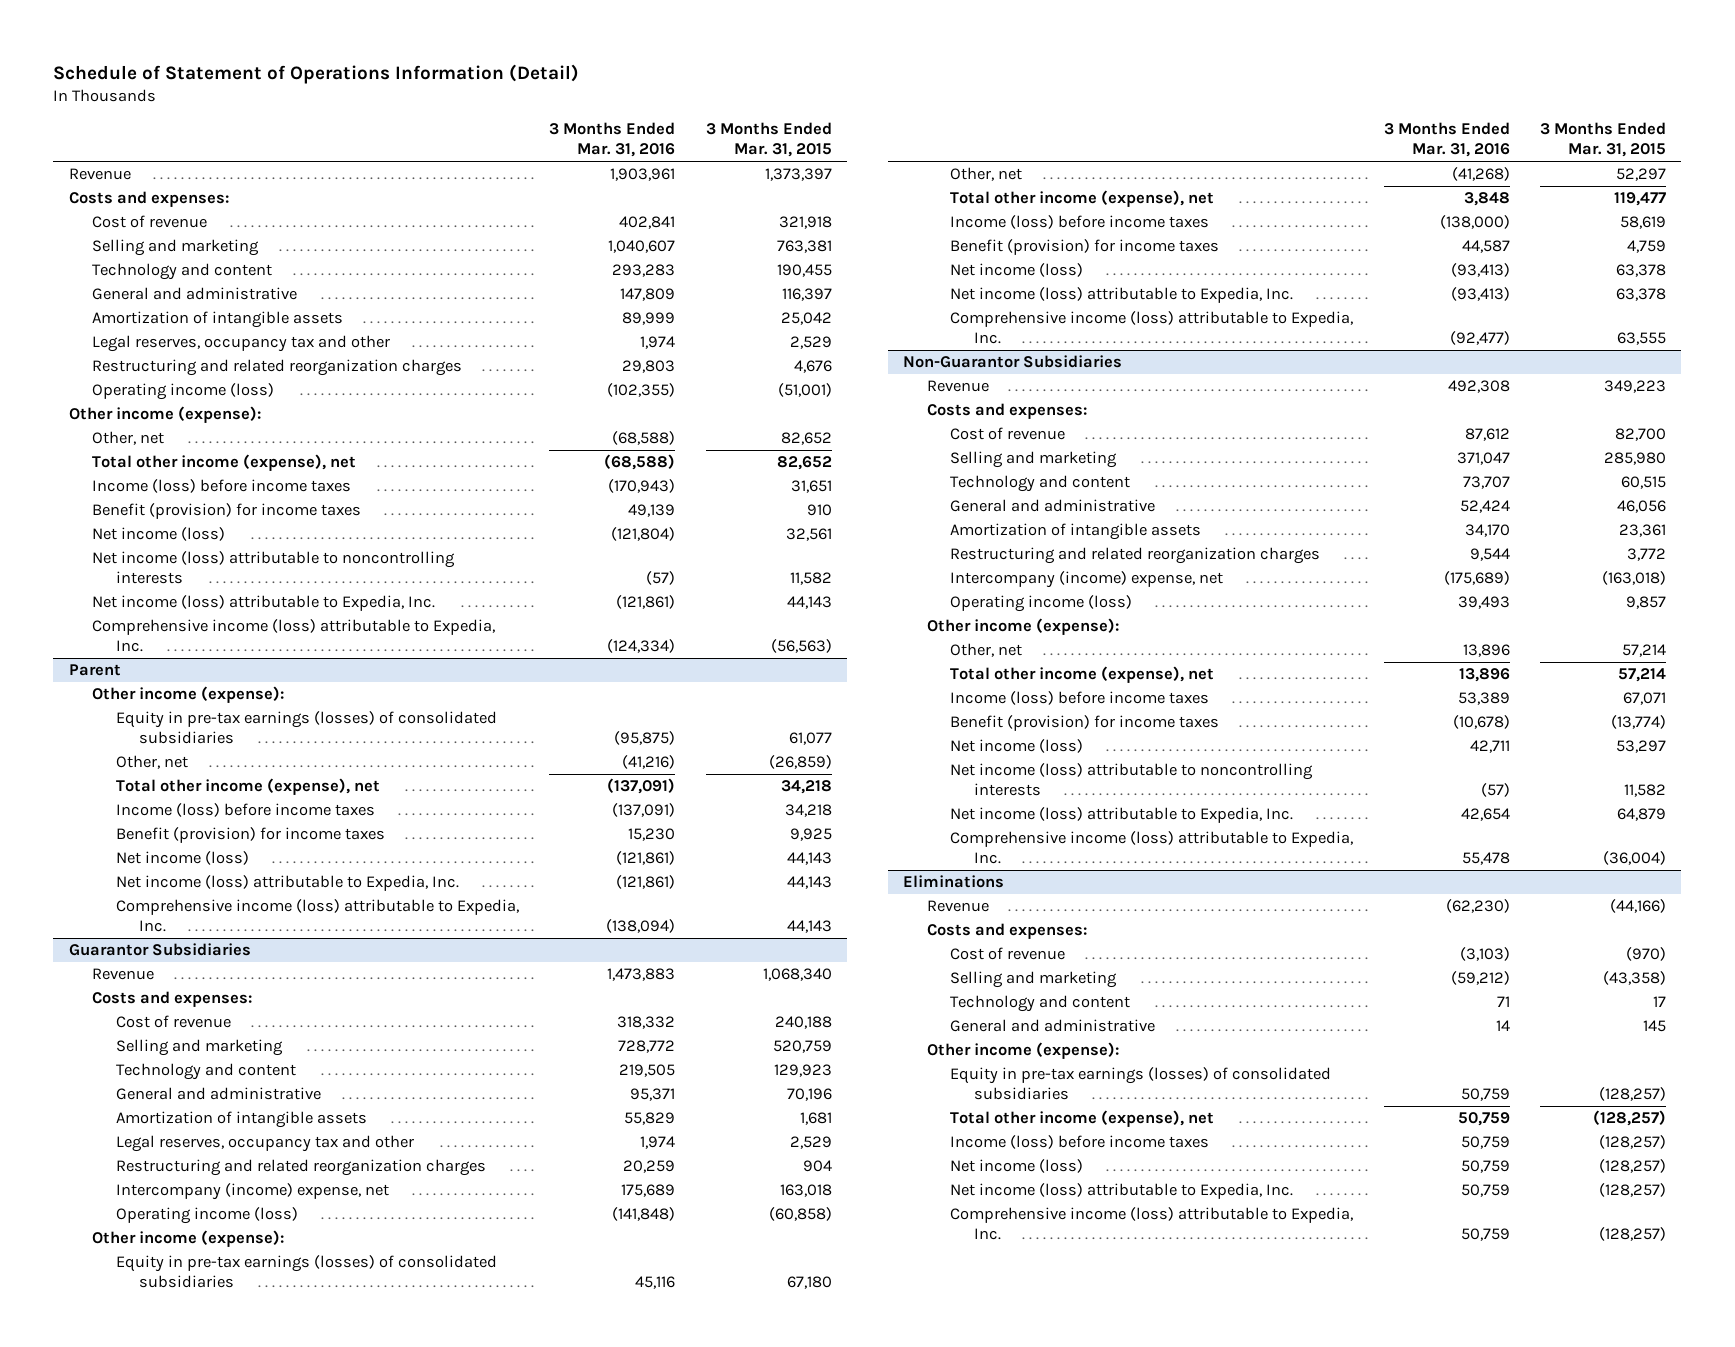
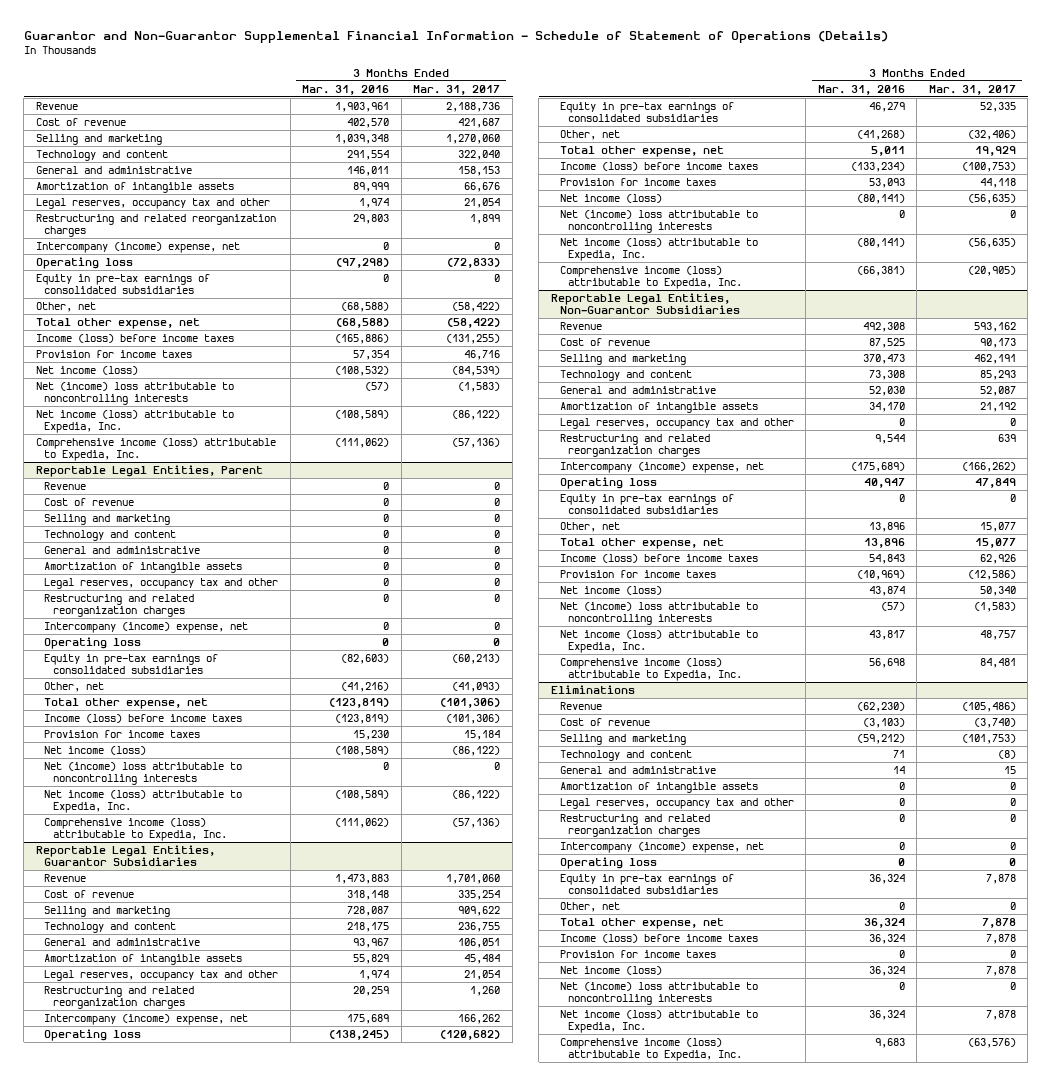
- Schedule of Statement of Operations Information (Detail)
+ Guarantor and Non-Guarantor Supplemental Financial Information - Schedule of Statement of Operations (Details)
- | 3 Months Ended Mar. 31, 2016 | 3 Months Ended Mar. 31, 2015
+ | 3 Months Ended Mar. 31, 2016 | 3 Months Ended Mar. 31, 2017
- Costs and expenses:
- Cost of revenue | 402,841 | 321,918
- Selling and marketing | 1,040,607 | 763,381
- Technology and content | 293,283 | 190,455
- General and administrative | 147,809 | 116,397
+ Cost of revenue | 402,570 | 421,687
+ Selling and marketing | 1,039,348 | 1,270,060
+ Technology and content | 291,554 | 322,040
+ General and administrative | 146,011 | 158,153
- Operating income (loss) | (102,355) | (51,001)
- Other income (expense):
+ Intercompany (income) expense, net | 0 | 0
+ Operating loss | (97,298) | (72,833)
+ Equity in pre-tax earnings of consolidated subsidiaries | 0 | 0
- Total other income (expense), net | (68,588) | 82,652
- Income (loss) before income taxes | (170,943) | 31,651
- Benefit (provision) for income taxes | 49,139 | 910
- Net income (loss) | (121,804) | 32,561
- Net income (loss) attributable to noncontrolling interests | (57) | 11,582
- Net income (loss) attributable to Expedia, Inc. | (121,861) | 44,143
- Comprehensive income (loss) attributable to Expedia, Inc. | (124,334) | (56,563)
- Parent
- Other income (expense):
- Equity in pre-tax earnings (losses) of consolidated subsidiaries | (95,875) | 61,077
+ Total other expense, net | (68,588) | (58,422)
+ Income (loss) before income taxes | (165,886) | (131,255)
+ Provision for income taxes | 57,354 | 46,716
+ Net income (loss) | (108,532) | (84,539)
+ Net (income) loss attributable to noncontrolling interests | (57) | (1,583)
+ Net income (loss) attributable to Expedia, Inc. | (108,589) | (86,122)
+ Comprehensive income (loss) attributable to Expedia, Inc. | (111,062) | (57,136)
+ Reportable Legal Entities, Parent
+ Revenue | 0 | 0
+ Cost of revenue | 0 | 0
+ Selling and marketing | 0 | 0
+ Technology and content | 0 | 0
+ General and administrative | 0 | 0
+ Amortization of intangible assets | 0 | 0
+ Legal reserves, occupancy tax and other | 0 | 0
+ Restructuring and related reorganization charges | 0 | 0
+ Intercompany (income) expense, net | 0 | 0
+ Operating loss | 0 | 0
+ Equity in pre-tax earnings of consolidated subsidiaries | (82,603) | (60,213)
- Total other income (expense), net | (137,091) | 34,218
- Income (loss) before income taxes | (137,091) | 34,218
- Benefit (provision) for income taxes | 15,230 | 9,925
- Net income (loss) | (121,861) | 44,143
- Net income (loss) attributable to Expedia, Inc. | (121,861) | 44,143
- Comprehensive income (loss) attributable to Expedia, Inc. | (138,094) | 44,143
- Guarantor Subsidiaries
+ Total other expense, net | (123,819) | (101,306)
+ Income (loss) before income taxes | (123,819) | (101,306)
+ Provision for income taxes | 15,230 | 15,184
+ Net income (loss) | (108,589) | (86,122)
+ Net (income) loss attributable to noncontrolling interests | 0 | 0
+ Net income (loss) attributable to Expedia, Inc. | (108,589) | (86,122)
+ Comprehensive income (loss) attributable to Expedia, Inc. | (111,062) | (57,136)
+ Reportable Legal Entities, Guarantor Subsidiaries
- Costs and expenses:
- Cost of revenue | 318,332 | 240,188
- Selling and marketing | 728,772 | 520,759
- Technology and content | 219,505 | 129,923
- General and administrative | 95,371 | 70,196
+ Cost of revenue | 318,148 | 335,254
+ Selling and marketing | 728,087 | 909,622
+ Technology and content | 218,175 | 236,755
+ General and administrative | 93,967 | 106,051
- Operating income (loss) | (141,848) | (60,858)
- Other income (expense):
- Equity in pre-tax earnings (losses) of consolidated subsidiaries | 45,116 | 67,180
+ Operating loss | (138,245) | (120,682)
+ Equity in pre-tax earnings of consolidated subsidiaries | 46,279 | 52,335
- Total other income (expense), net | 3,848 | 119,477
- Income (loss) before income taxes | (138,000) | 58,619
- Benefit (provision) for income taxes | 44,587 | 4,759
- Net income (loss) | (93,413) | 63,378
- Net income (loss) attributable to Expedia, Inc. | (93,413) | 63,378
- Comprehensive income (loss) attributable to Expedia, Inc. | (92,477) | 63,555
- Non-Guarantor Subsidiaries
+ Total other expense, net | 5,011 | 19,929
+ Income (loss) before income taxes | (133,234) | (100,753)
+ Provision for income taxes | 53,093 | 44,118
+ Net income (loss) | (80,141) | (56,635)
+ Net (income) loss attributable to noncontrolling interests | 0 | 0
+ Net income (loss) attributable to Expedia, Inc. | (80,141) | (56,635)
+ Comprehensive income (loss) attributable to Expedia, Inc. | (66,381) | (20,905)
+ Reportable Legal Entities, Non-Guarantor Subsidiaries
- Costs and expenses:
- Cost of revenue | 87,612 | 82,700
- Selling and marketing | 371,047 | 285,980
- Technology and content | 73,707 | 60,515
- General and administrative | 52,424 | 46,056
+ Cost of revenue | 87,525 | 90,173
+ Selling and marketing | 370,473 | 462,191
+ Technology and content | 73,308 | 85,293
+ General and administrative | 52,030 | 52,087
+ Legal reserves, occupancy tax and other | 0 | 0
- Operating income (loss) | 39,493 | 9,857
- Other income (expense):
+ Operating loss | 40,947 | 47,849
+ Equity in pre-tax earnings of consolidated subsidiaries | 0 | 0
- Total other income (expense), net | 13,896 | 57,214
- Income (loss) before income taxes | 53,389 | 67,071
- Benefit (provision) for income taxes | (10,678) | (13,774)
- Net income (loss) | 42,711 | 53,297
- Net income (loss) attributable to noncontrolling interests | (57) | 11,582
- Net income (loss) attributable to Expedia, Inc. | 42,654 | 64,879
- Comprehensive income (loss) attributable to Expedia, Inc. | 55,478 | (36,004)
+ Total other expense, net | 13,896 | 15,077
+ Income (loss) before income taxes | 54,843 | 62,926
+ Provision for income taxes | (10,969) | (12,586)
+ Net income (loss) | 43,874 | 50,340
+ Net (income) loss attributable to noncontrolling interests | (57) | (1,583)
+ Net income (loss) attributable to Expedia, Inc. | 43,817 | 48,757
+ Comprehensive income (loss) attributable to Expedia, Inc. | 56,698 | 84,481
@ Eliminations
- Costs and expenses:
- Other income (expense):
- Equity in pre-tax earnings (losses) of consolidated subsidiaries | 50,759 | (128,257)
- Total other income (expense), net | 50,759 | (128,257)
- Income (loss) before income taxes | 50,759 | (128,257)
- Net income (loss) | 50,759 | (128,257)
- Net income (loss) attributable to Expedia, Inc. | 50,759 | (128,257)
- Comprehensive income (loss) attributable to Expedia, Inc. | 50,759 | (128,257)
+ Amortization of intangible assets | 0 | 0
+ Legal reserves, occupancy tax and other | 0 | 0
+ Restructuring and related reorganization charges | 0 | 0
+ Intercompany (income) expense, net | 0 | 0
+ Operating loss | 0 | 0
+ Equity in pre-tax earnings of consolidated subsidiaries | 36,324 | 7,878
+ Other, net | 0 | 0
+ Total other expense, net | 36,324 | 7,878
+ Income (loss) before income taxes | 36,324 | 7,878
+ Provision for income taxes | 0 | 0
+ Net income (loss) | 36,324 | 7,878
+ Net (income) loss attributable to noncontrolling interests | 0 | 0
+ Net income (loss) attributable to Expedia, Inc. | 36,324 | 7,878
+ Comprehensive income (loss) attributable to Expedia, Inc. | 9,683 | (63,576)

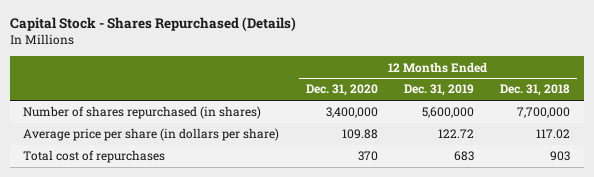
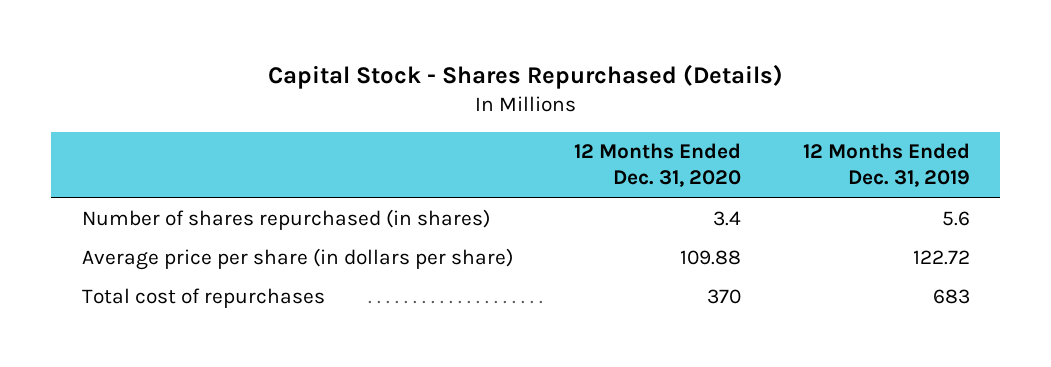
- | 12 Months Ended Dec. 31, 2020 | 12 Months Ended Dec. 31, 2019 | 12 Months Ended Dec. 31, 2018
+ | 12 Months Ended Dec. 31, 2020 | 12 Months Ended Dec. 31, 2019
- Number of shares repurchased (in shares) | 3,400,000 | 5,600,000 | 7,700,000
+ Number of shares repurchased (in shares) | 3.4 | 5.6

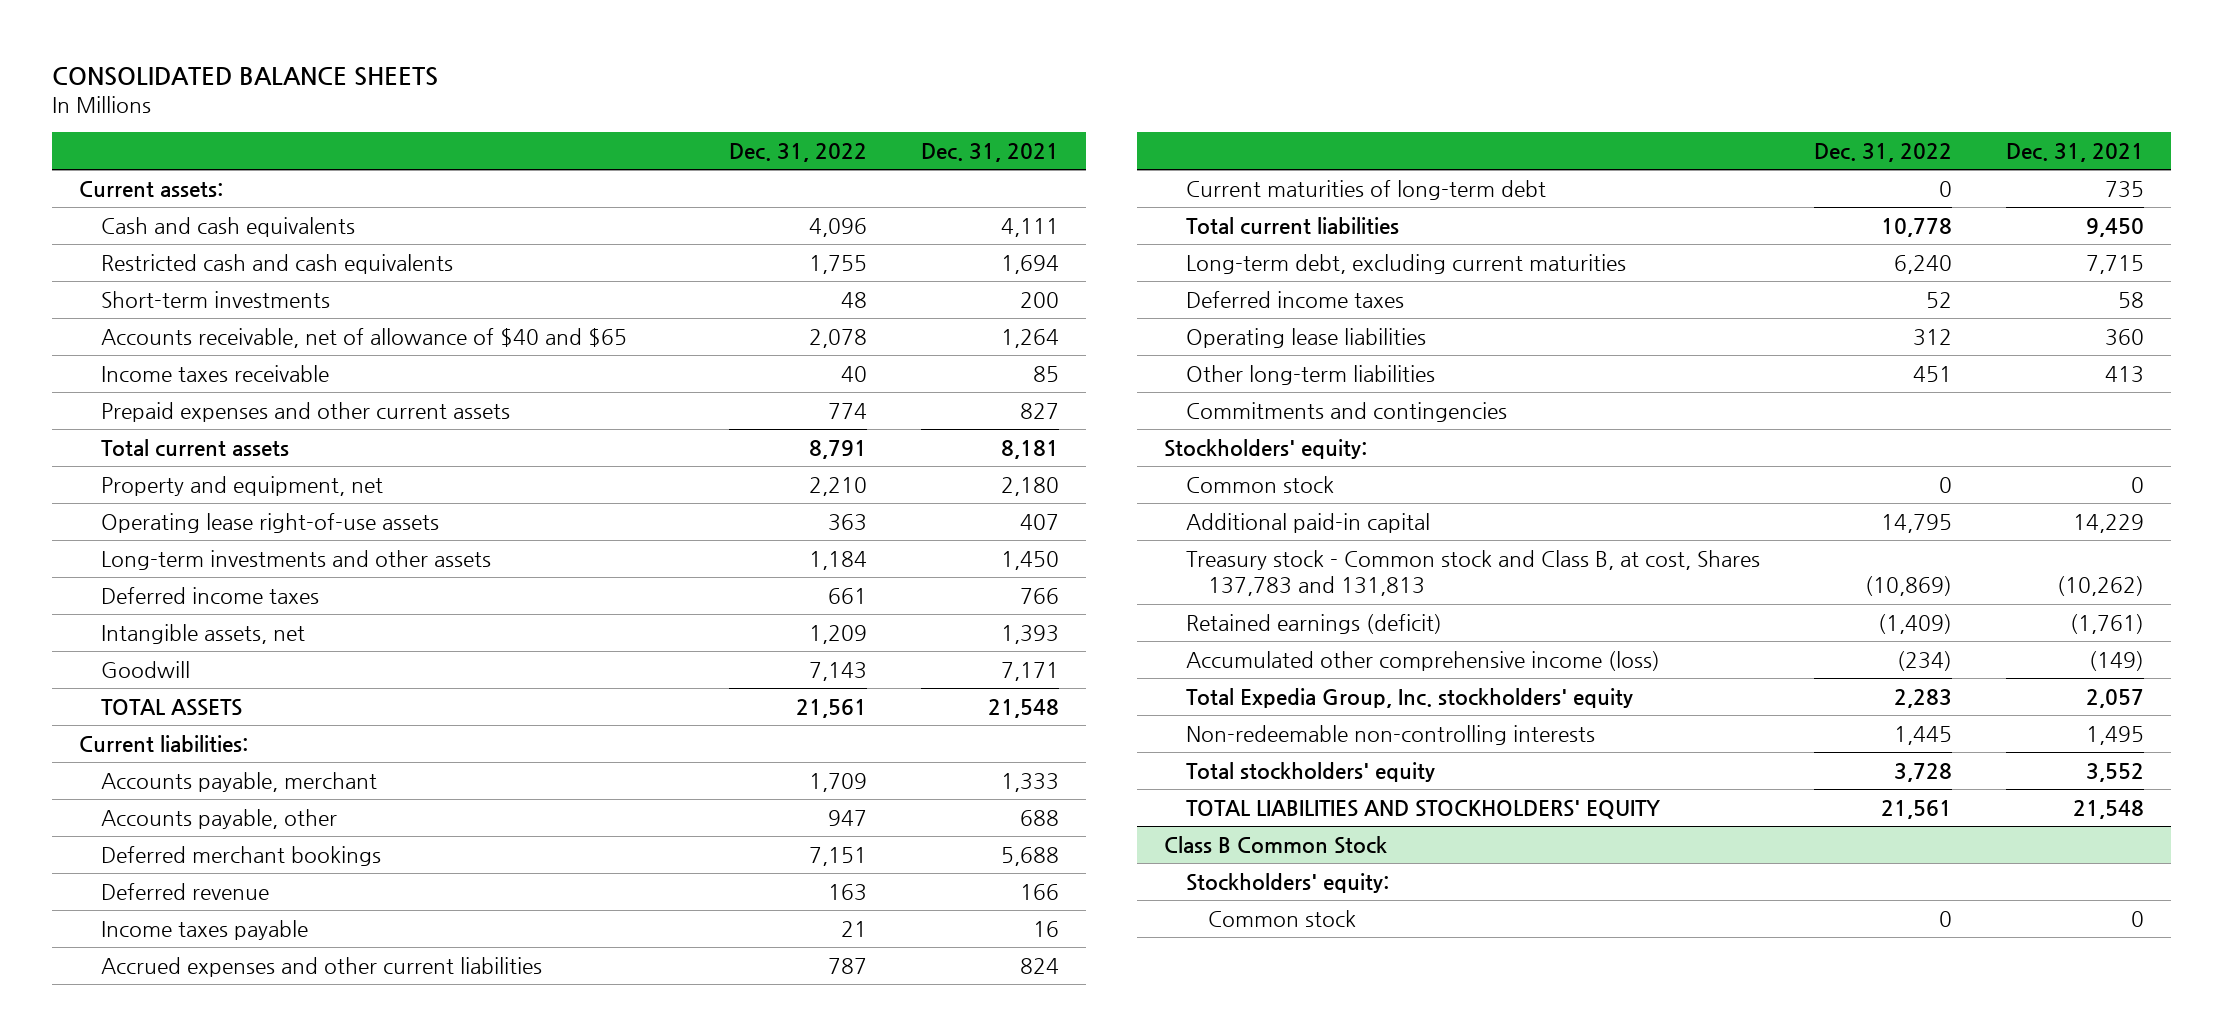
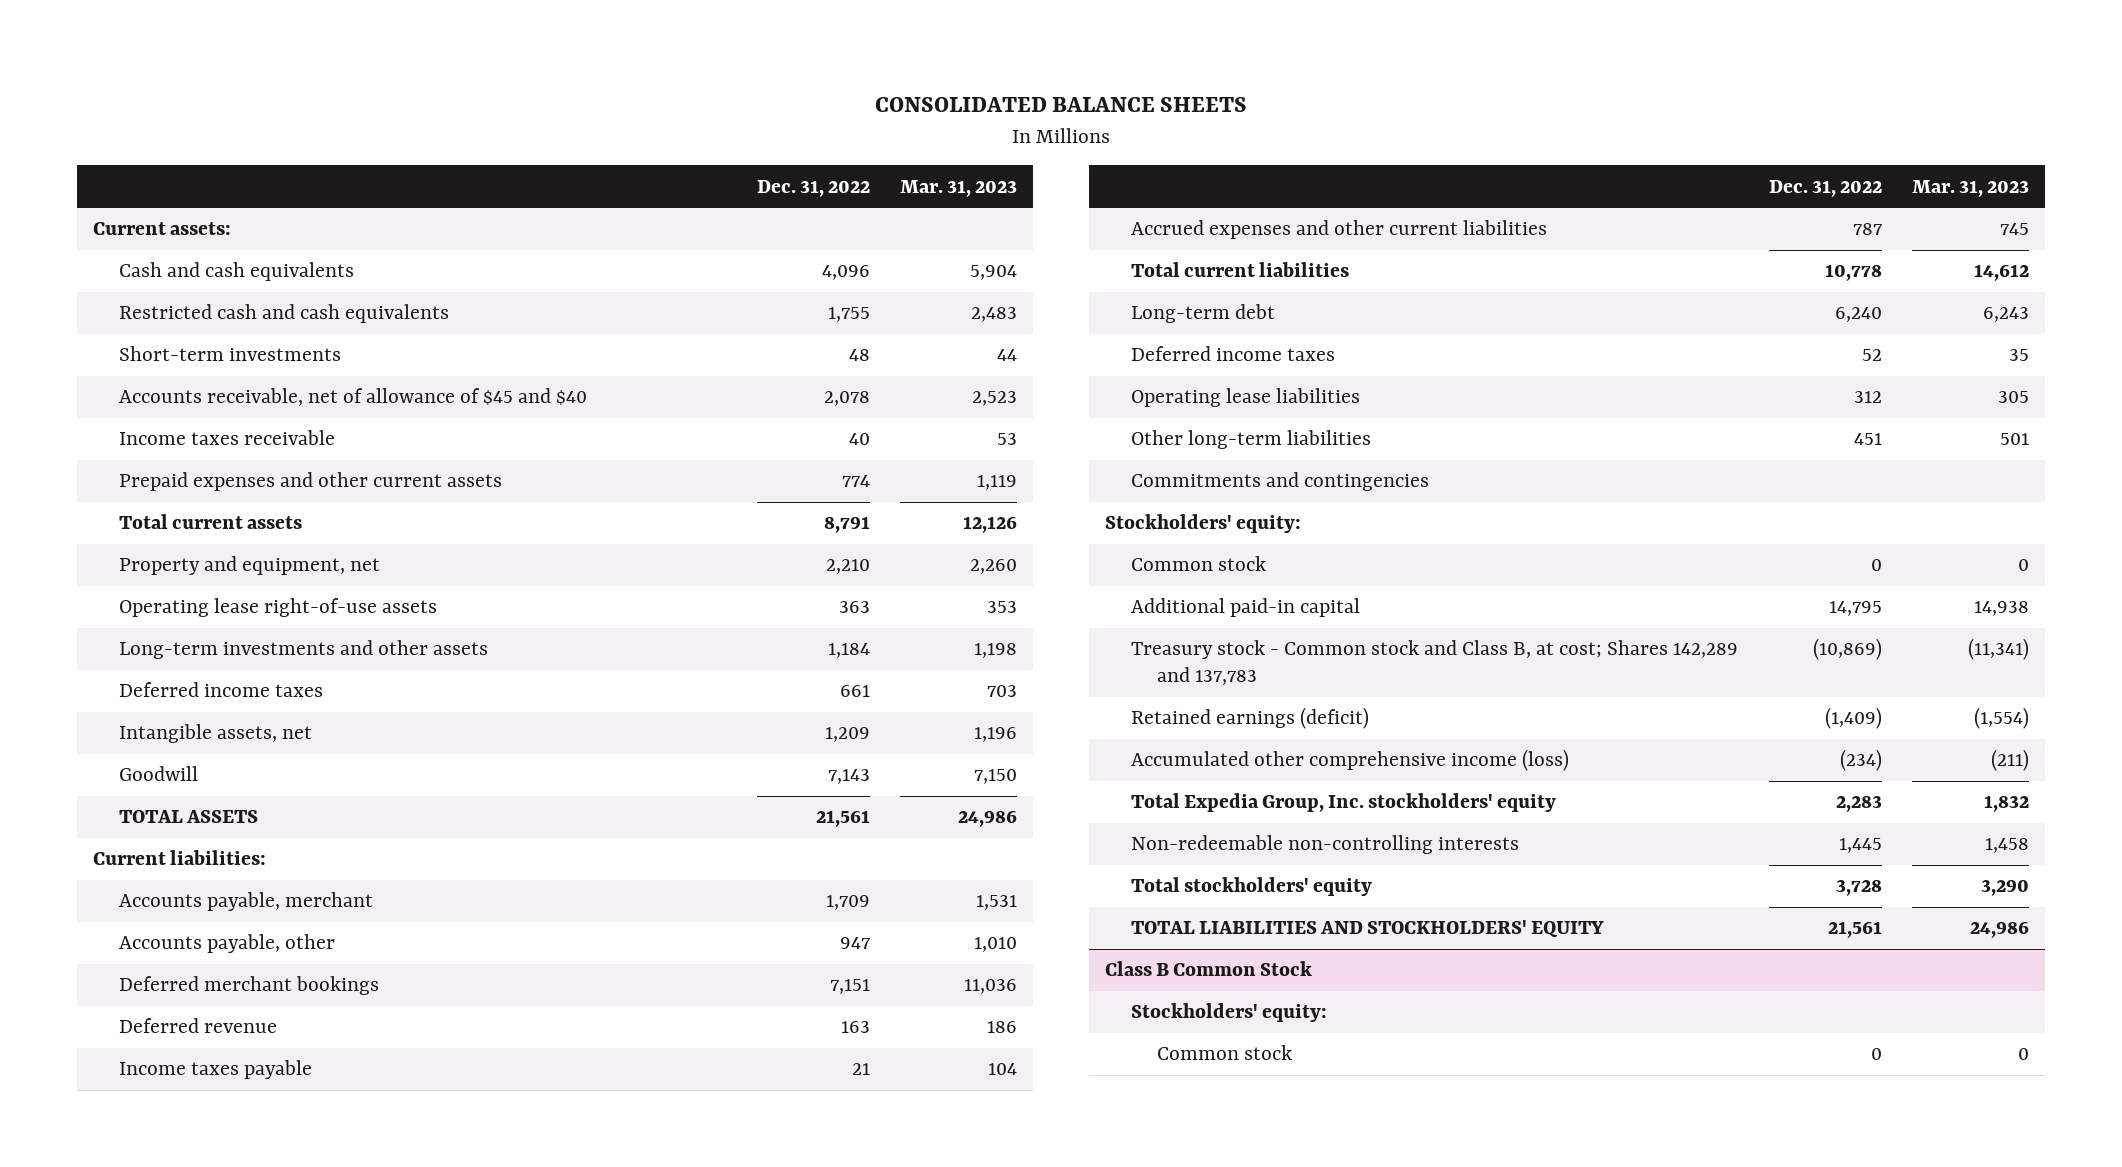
- | Dec. 31, 2022 | Dec. 31, 2021
+ | Dec. 31, 2022 | Mar. 31, 2023
- Accounts receivable, net of allowance of $40 and $65 | 2,078 | 1,264
+ Accounts receivable, net of allowance of $45 and $40 | 2,078 | 2,523
- Current maturities of long-term debt | 0 | 735
- Long-term debt, excluding current maturities | 6,240 | 7,715
+ Long-term debt | 6,240 | 6,243
- Treasury stock - Common stock and Class B, at cost, Shares 137,783 and 131,813 | (10,869) | (10,262)
+ Treasury stock - Common stock and Class B, at cost; Shares 142,289 and 137,783 | (10,869) | (11,341)

